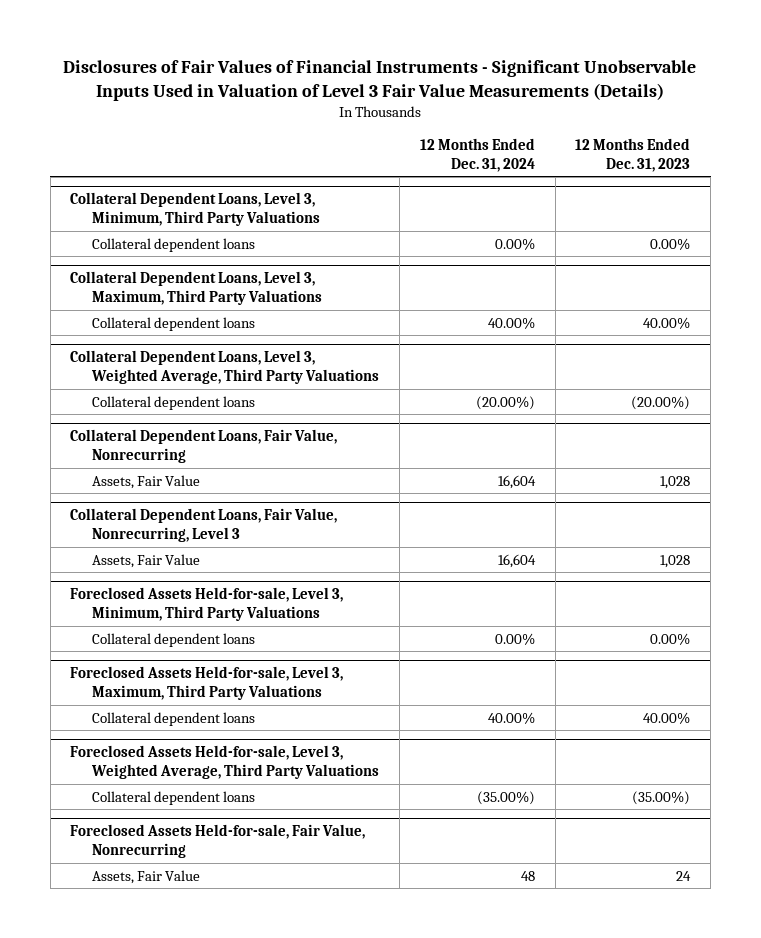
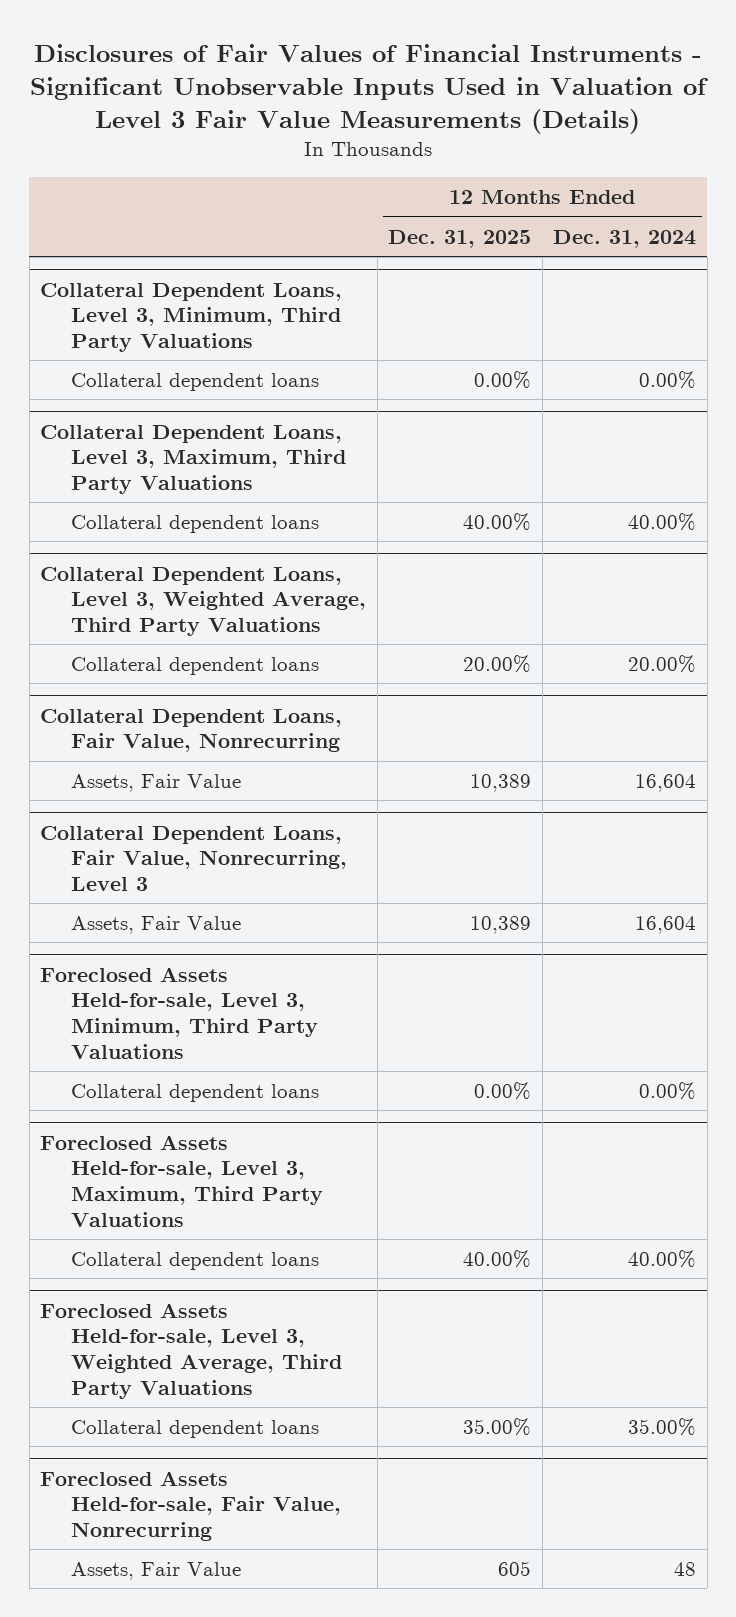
- | 12 Months Ended Dec. 31, 2024 | 12 Months Ended Dec. 31, 2023
+ | 12 Months Ended Dec. 31, 2025 | 12 Months Ended Dec. 31, 2024
@ Collateral Dependent Loans, Level 3, Weighted Average, Third Party Valuations
- Collateral dependent loans | (20.00%) | (20.00%)
+ Collateral dependent loans | 20.00% | 20.00%
@ Foreclosed Assets Held-for-sale, Level 3, Weighted Average, Third Party Valuations
- Collateral dependent loans | (35.00%) | (35.00%)
+ Collateral dependent loans | 35.00% | 35.00%

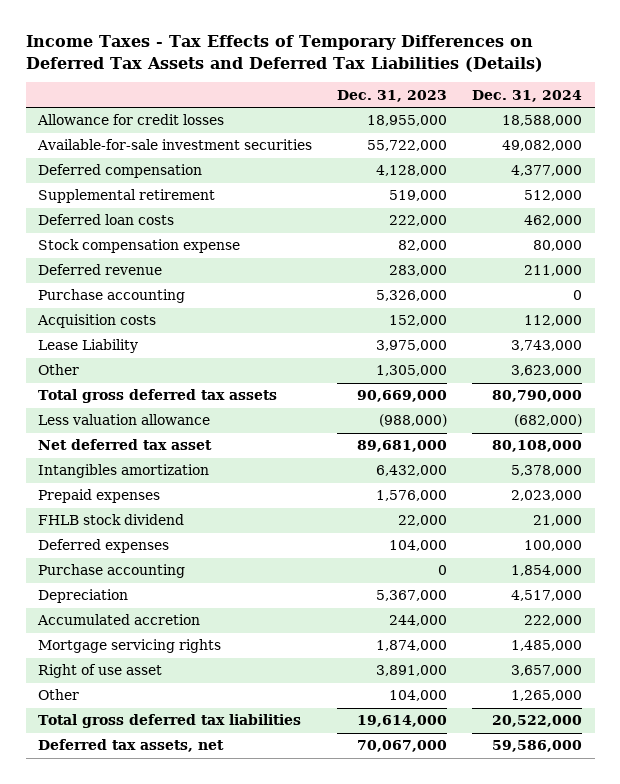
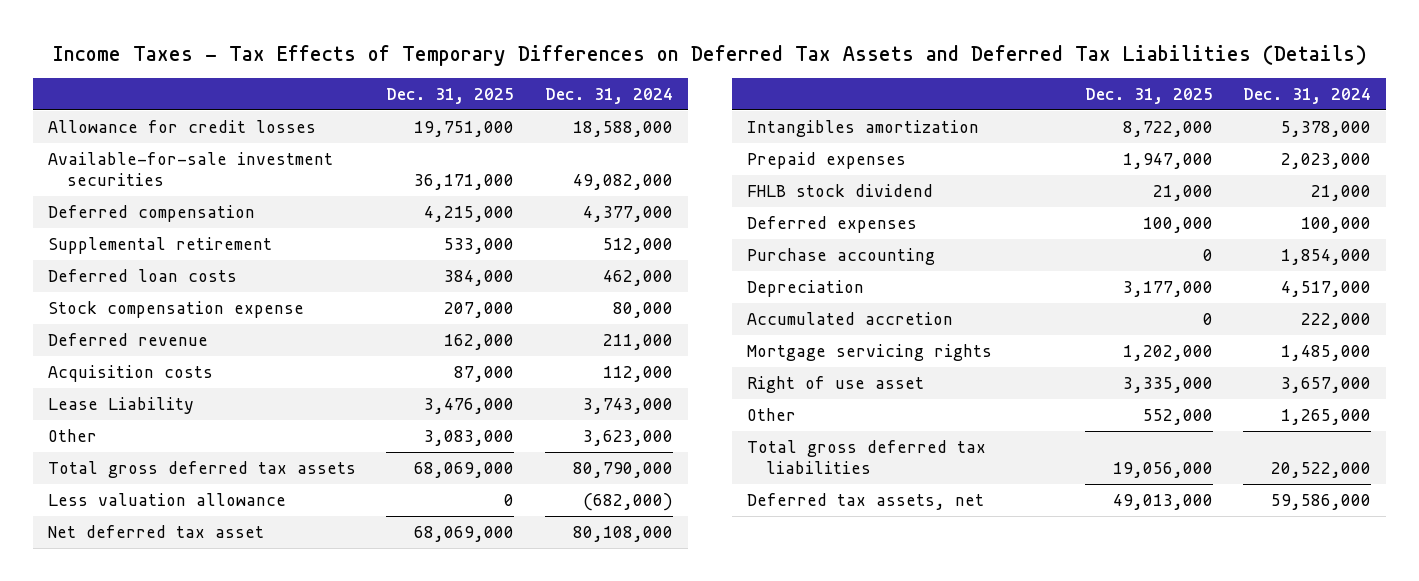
- | Dec. 31, 2023 | Dec. 31, 2024
+ | Dec. 31, 2025 | Dec. 31, 2024
- Purchase accounting | 5,326,000 | 0

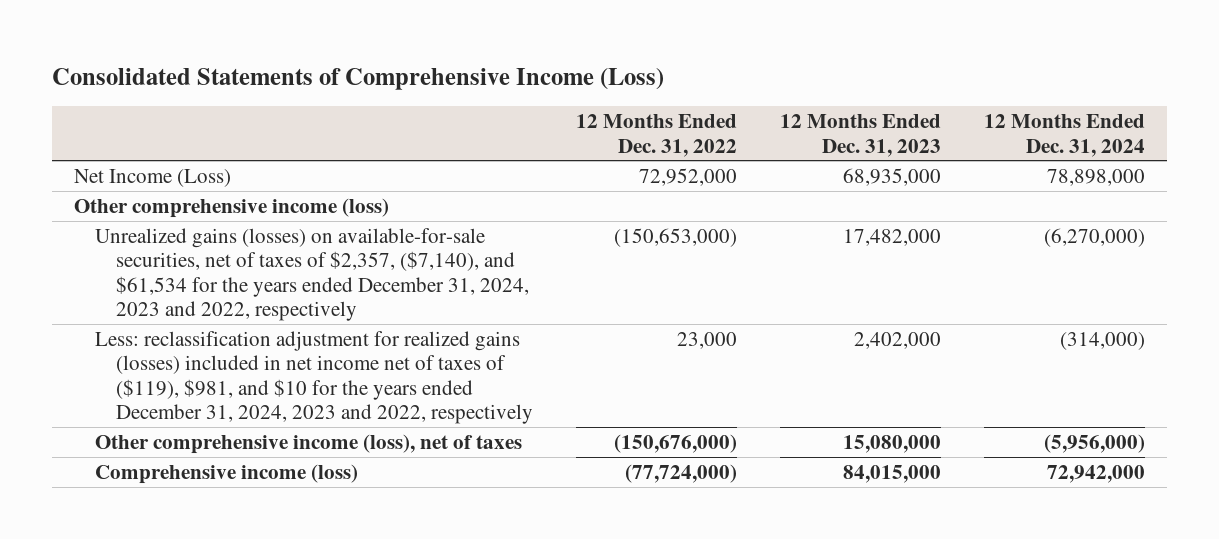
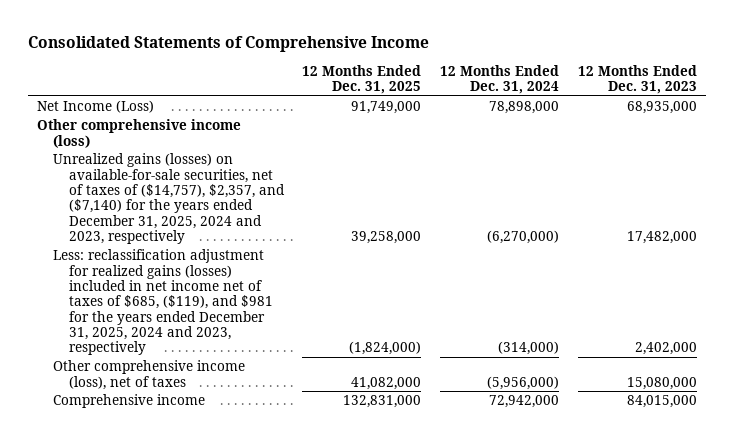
- Consolidated Statements of Comprehensive Income (Loss)
+ Consolidated Statements of Comprehensive Income
- | 12 Months Ended Dec. 31, 2022 | 12 Months Ended Dec. 31, 2023 | 12 Months Ended Dec. 31, 2024
+ | 12 Months Ended Dec. 31, 2025 | 12 Months Ended Dec. 31, 2024 | 12 Months Ended Dec. 31, 2023
- Unrealized gains (losses) on available-for-sale securities, net of taxes of $2,357, ($7,140), and $61,534 for the years ended December 31, 2024, 2023 and 2022, respectively | (150,653,000) | 17,482,000 | (6,270,000)
- Less: reclassification adjustment for realized gains (losses) included in net income net of taxes of ($119), $981, and $10 for the years ended December 31, 2024, 2023 and 2022, respectively | 23,000 | 2,402,000 | (314,000)
+ Unrealized gains (losses) on available-for-sale securities, net of taxes of ($14,757), $2,357, and ($7,140) for the years ended December 31, 2025, 2024 and 2023, respectively | 39,258,000 | (6,270,000) | 17,482,000
+ Less: reclassification adjustment for realized gains (losses) included in net income net of taxes of $685, ($119), and $981 for the years ended December 31, 2025, 2024 and 2023, respectively | (1,824,000) | (314,000) | 2,402,000
- Comprehensive income (loss) | (77,724,000) | 84,015,000 | 72,942,000
+ Comprehensive income | 132,831,000 | 72,942,000 | 84,015,000

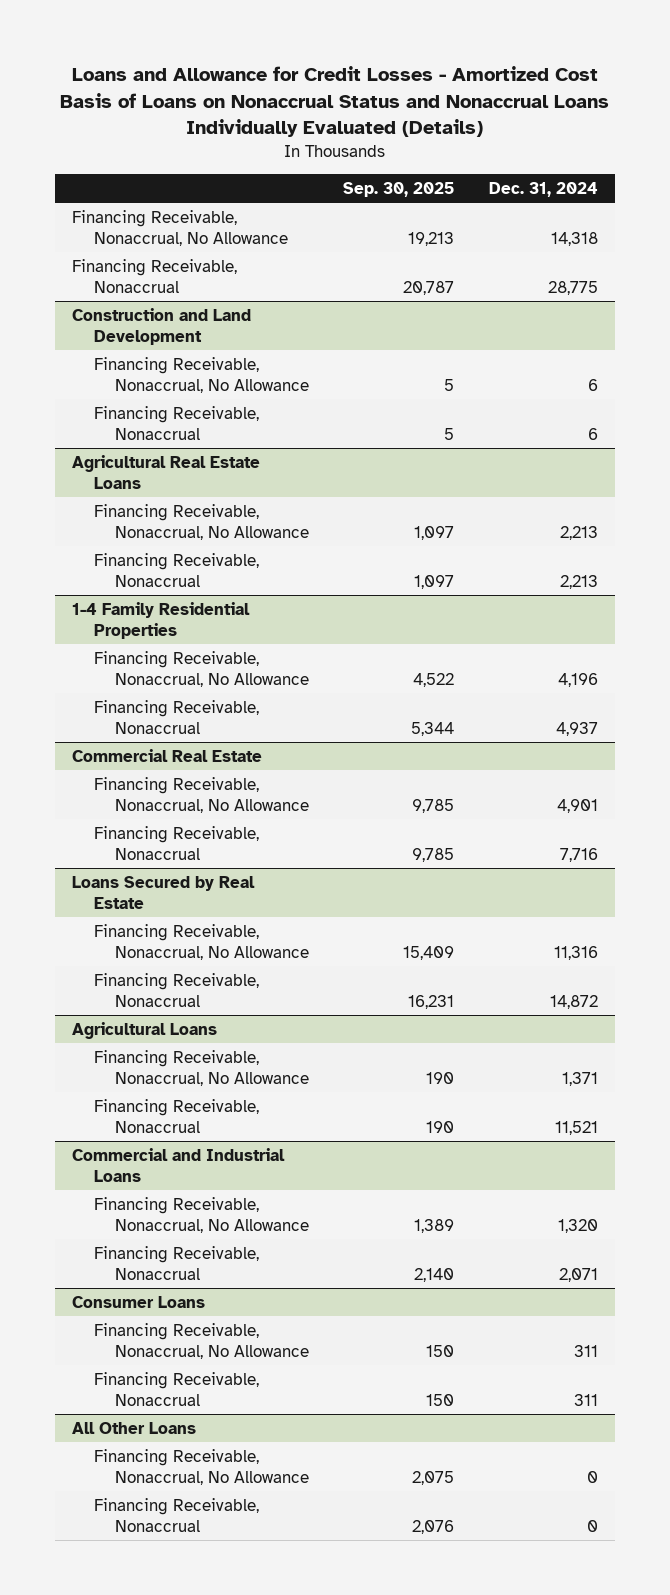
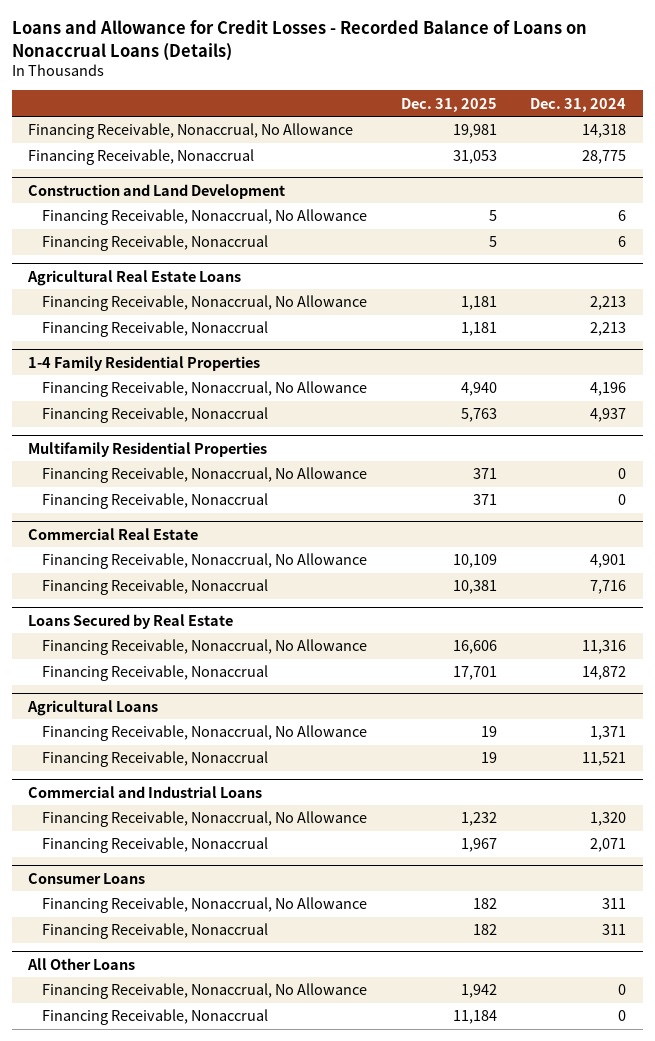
- Loans and Allowance for Credit Losses - Amortized Cost Basis of Loans on Nonaccrual Status and Nonaccrual Loans Individually Evaluated (Details)
+ Loans and Allowance for Credit Losses - Recorded Balance of Loans on Nonaccrual Loans (Details)
- | Sep. 30, 2025 | Dec. 31, 2024
+ | Dec. 31, 2025 | Dec. 31, 2024
+ Multifamily Residential Properties
+ Financing Receivable, Nonaccrual, No Allowance | 371 | 0
+ Financing Receivable, Nonaccrual | 371 | 0

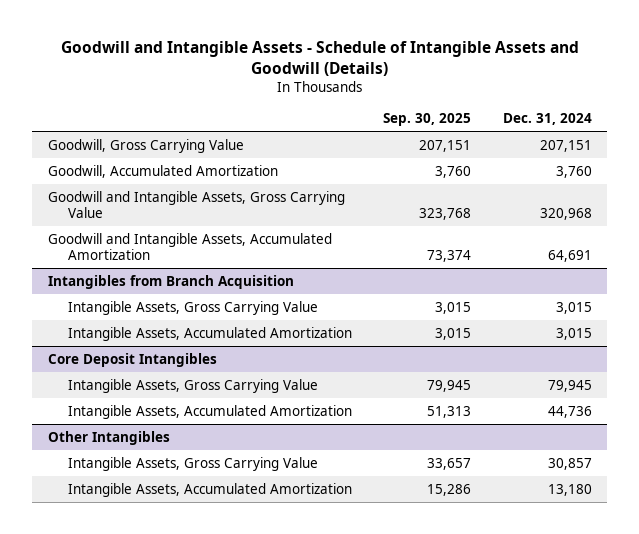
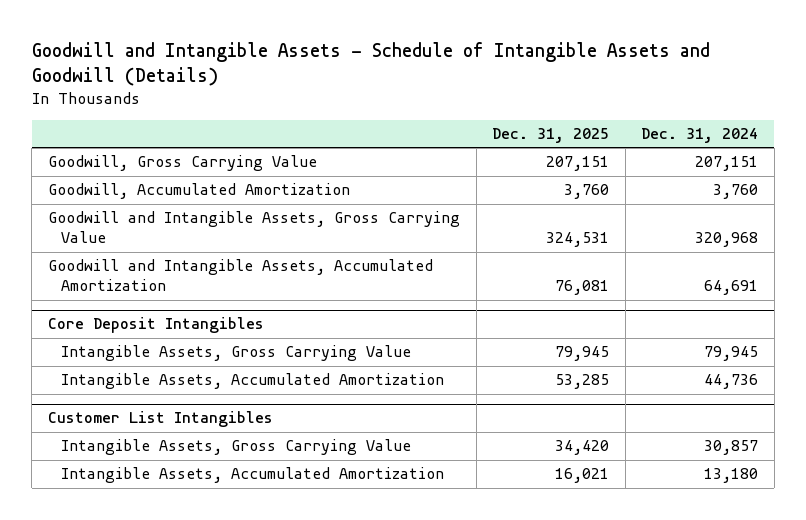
- | Sep. 30, 2025 | Dec. 31, 2024
+ | Dec. 31, 2025 | Dec. 31, 2024
- Intangibles from Branch Acquisition
- Intangible Assets, Gross Carrying Value | 3,015 | 3,015
- Intangible Assets, Accumulated Amortization | 3,015 | 3,015
- Other Intangibles
+ Customer List Intangibles

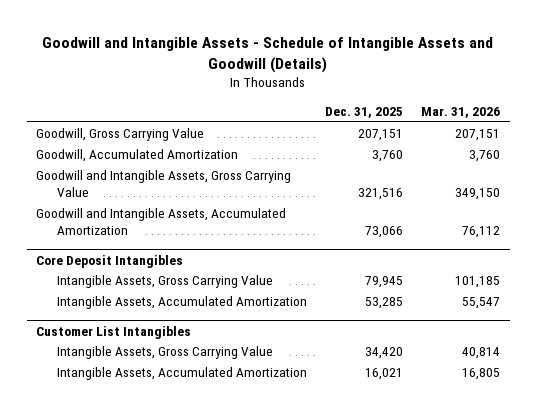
- | Dec. 31, 2025 | Dec. 31, 2024
+ | Dec. 31, 2025 | Mar. 31, 2026
- Goodwill and Intangible Assets, Gross Carrying Value | 324,531 | 320,968
- Goodwill and Intangible Assets, Accumulated Amortization | 76,081 | 64,691
+ Goodwill and Intangible Assets, Gross Carrying Value | 321,516 | 349,150
+ Goodwill and Intangible Assets, Accumulated Amortization | 73,066 | 76,112

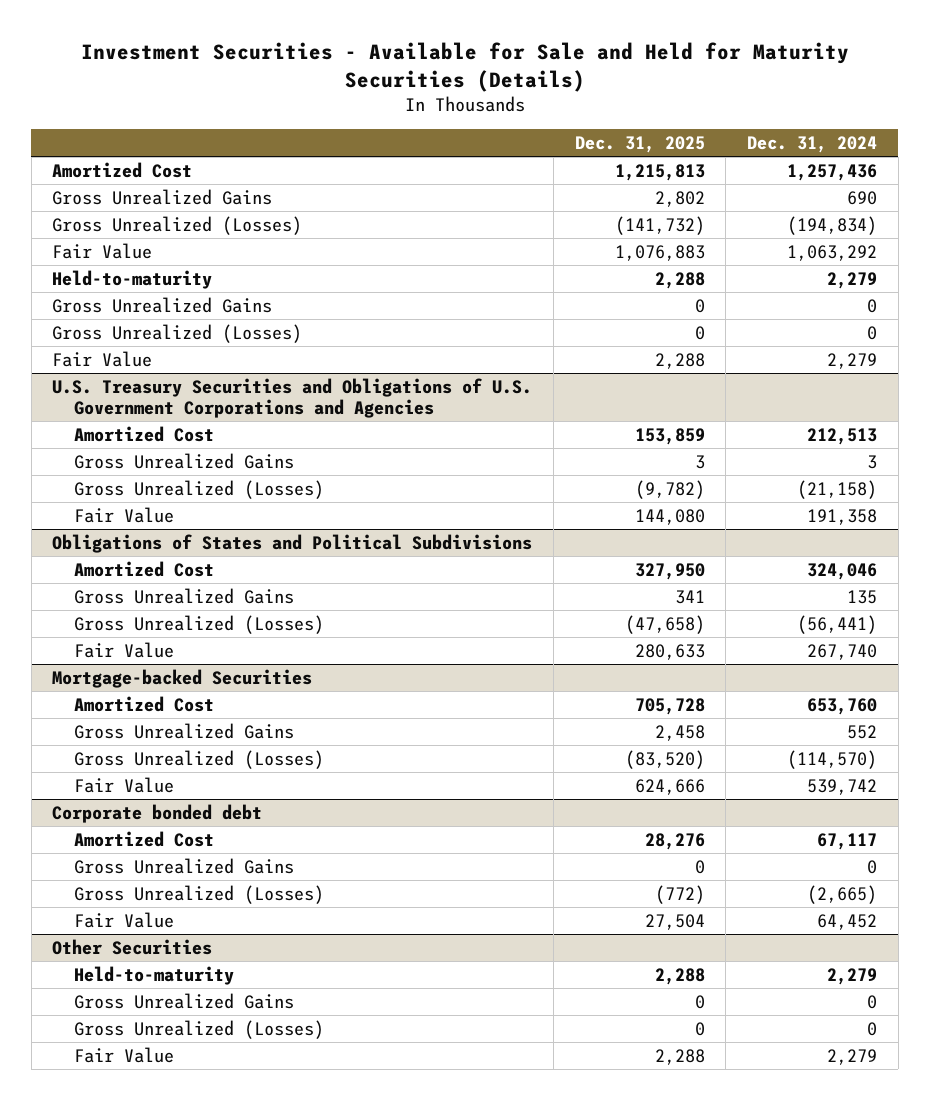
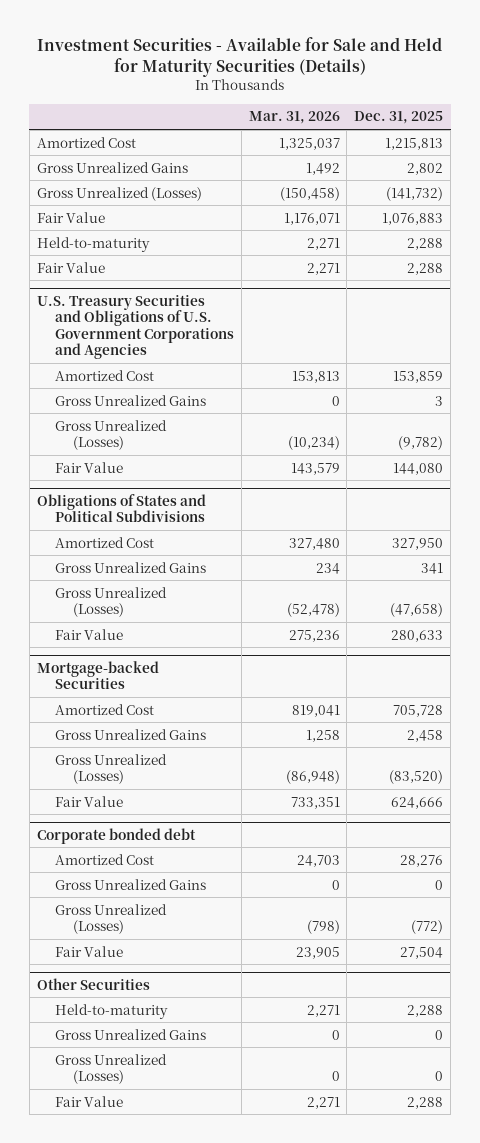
- | Dec. 31, 2025 | Dec. 31, 2024
+ | Mar. 31, 2026 | Dec. 31, 2025
- Gross Unrealized Gains | 0 | 0
- Gross Unrealized (Losses) | 0 | 0

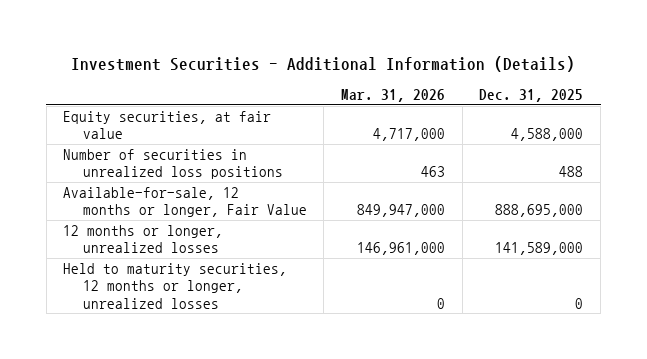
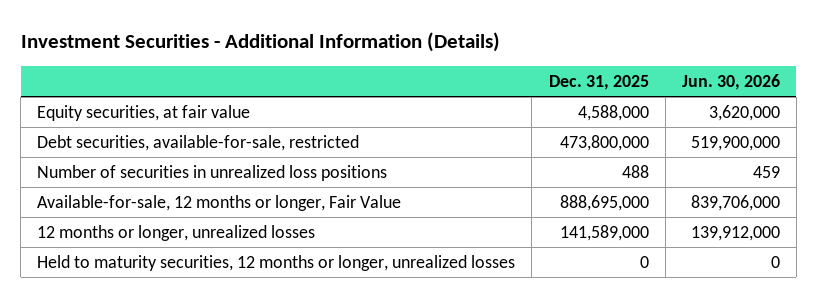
- | Mar. 31, 2026 | Dec. 31, 2025
+ | Dec. 31, 2025 | Jun. 30, 2026
+ Debt securities, available-for-sale, restricted | 473,800,000 | 519,900,000

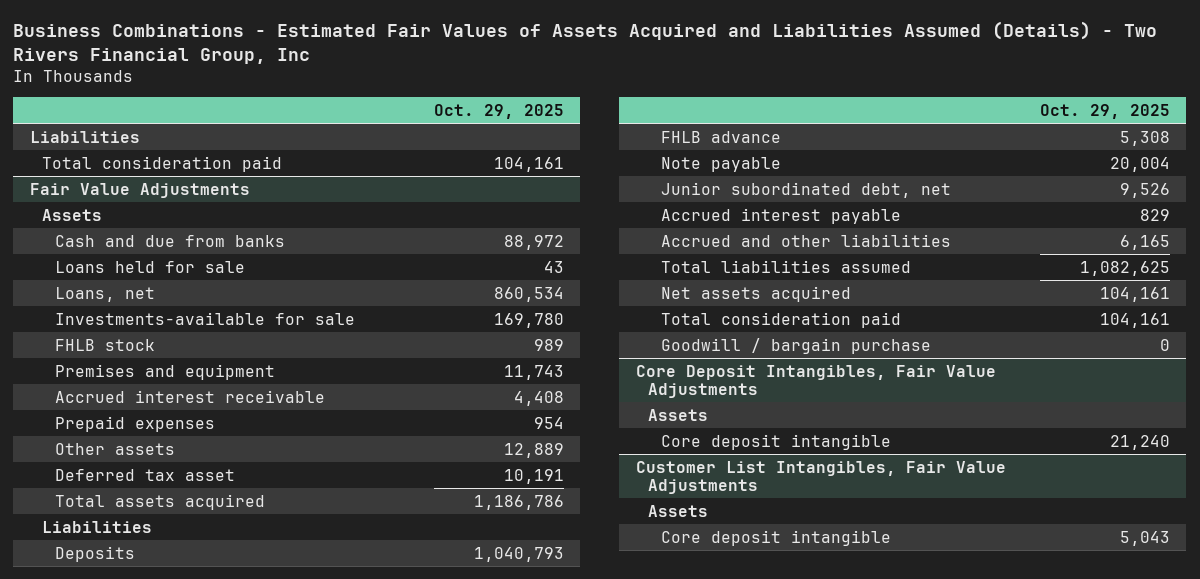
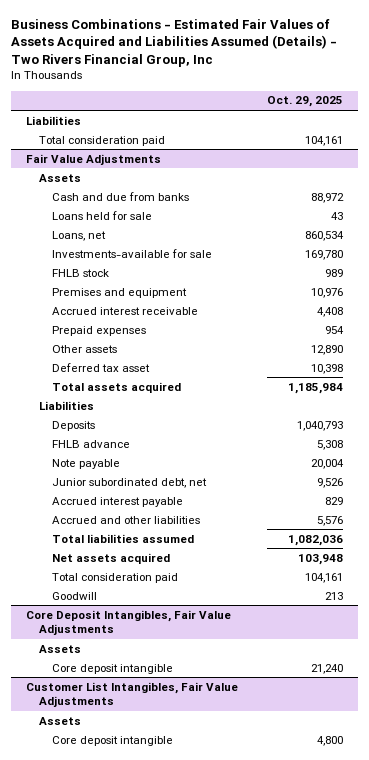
@ Fair Value Adjustments
- Premises and equipment | 11,743
+ Premises and equipment | 10,976
- Other assets | 12,889
- Deferred tax asset | 10,191
- Total assets acquired | 1,186,786
+ Other assets | 12,890
+ Deferred tax asset | 10,398
+ Total assets acquired | 1,185,984
- Accrued and other liabilities | 6,165
- Total liabilities assumed | 1,082,625
- Net assets acquired | 104,161
+ Accrued and other liabilities | 5,576
+ Total liabilities assumed | 1,082,036
+ Net assets acquired | 103,948
- Goodwill / bargain purchase | 0
+ Goodwill | 213
@ Customer List Intangibles, Fair Value Adjustments
- Core deposit intangible | 5,043
+ Core deposit intangible | 4,800

